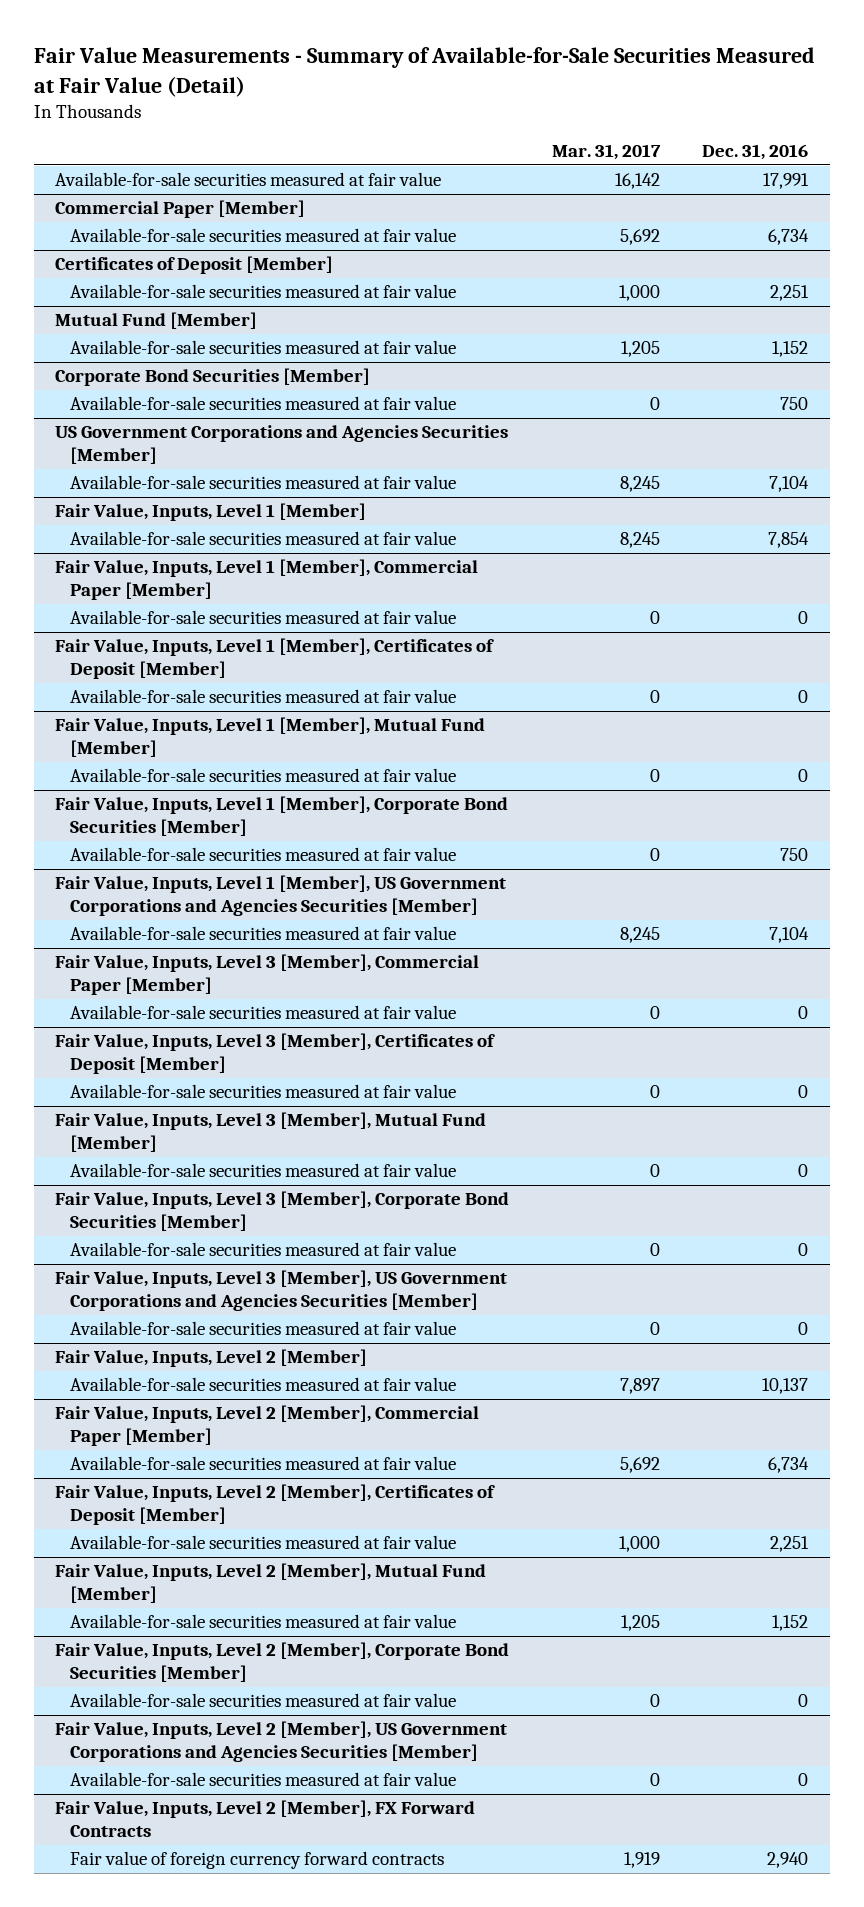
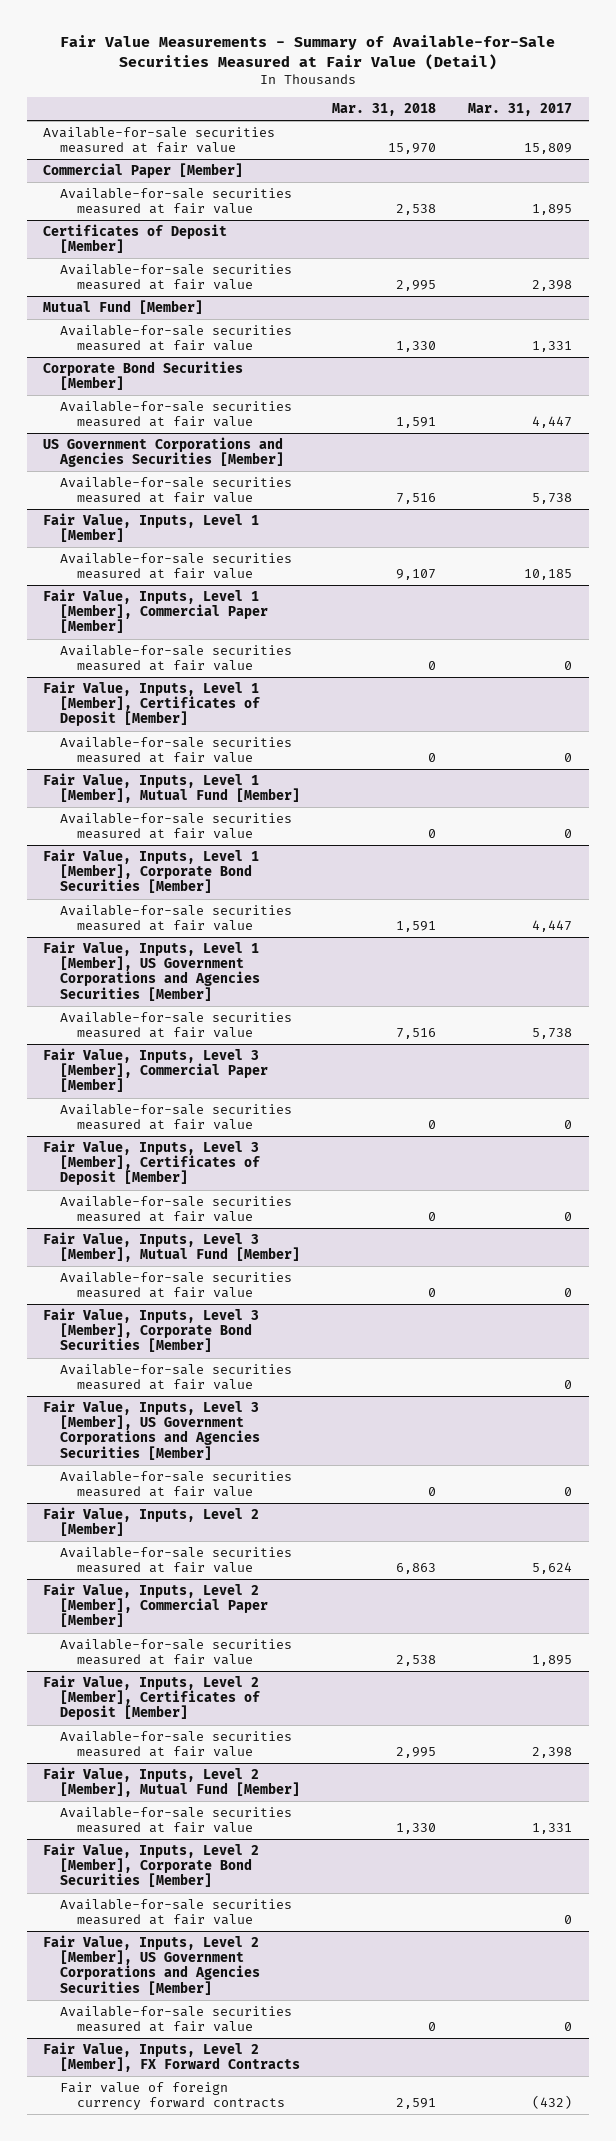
- | Mar. 31, 2017 | Dec. 31, 2016
+ | Mar. 31, 2018 | Mar. 31, 2017
- Available-for-sale securities measured at fair value | 16,142 | 17,991
+ Available-for-sale securities measured at fair value | 15,970 | 15,809
@ Commercial Paper [Member]
- Available-for-sale securities measured at fair value | 5,692 | 6,734
+ Available-for-sale securities measured at fair value | 2,538 | 1,895
@ Certificates of Deposit [Member]
- Available-for-sale securities measured at fair value | 1,000 | 2,251
+ Available-for-sale securities measured at fair value | 2,995 | 2,398
@ Mutual Fund [Member]
- Available-for-sale securities measured at fair value | 1,205 | 1,152
+ Available-for-sale securities measured at fair value | 1,330 | 1,331
@ Corporate Bond Securities [Member]
- Available-for-sale securities measured at fair value | 0 | 750
+ Available-for-sale securities measured at fair value | 1,591 | 4,447
@ US Government Corporations and Agencies Securities [Member]
- Available-for-sale securities measured at fair value | 8,245 | 7,104
+ Available-for-sale securities measured at fair value | 7,516 | 5,738
@ Fair Value, Inputs, Level 1 [Member]
- Available-for-sale securities measured at fair value | 8,245 | 7,854
+ Available-for-sale securities measured at fair value | 9,107 | 10,185
@ Fair Value, Inputs, Level 1 [Member], Corporate Bond Securities [Member]
- Available-for-sale securities measured at fair value | 0 | 750
+ Available-for-sale securities measured at fair value | 1,591 | 4,447
@ Fair Value, Inputs, Level 1 [Member], US Government Corporations and Agencies Securities [Member]
- Available-for-sale securities measured at fair value | 8,245 | 7,104
+ Available-for-sale securities measured at fair value | 7,516 | 5,738
@ Fair Value, Inputs, Level 2 [Member]
- Available-for-sale securities measured at fair value | 7,897 | 10,137
+ Available-for-sale securities measured at fair value | 6,863 | 5,624
@ Fair Value, Inputs, Level 2 [Member], Commercial Paper [Member]
- Available-for-sale securities measured at fair value | 5,692 | 6,734
+ Available-for-sale securities measured at fair value | 2,538 | 1,895
@ Fair Value, Inputs, Level 2 [Member], Certificates of Deposit [Member]
- Available-for-sale securities measured at fair value | 1,000 | 2,251
+ Available-for-sale securities measured at fair value | 2,995 | 2,398
@ Fair Value, Inputs, Level 2 [Member], Mutual Fund [Member]
- Available-for-sale securities measured at fair value | 1,205 | 1,152
+ Available-for-sale securities measured at fair value | 1,330 | 1,331
@ Fair Value, Inputs, Level 2 [Member], FX Forward Contracts
- Fair value of foreign currency forward contracts | 1,919 | 2,940
+ Fair value of foreign currency forward contracts | 2,591 | (432)

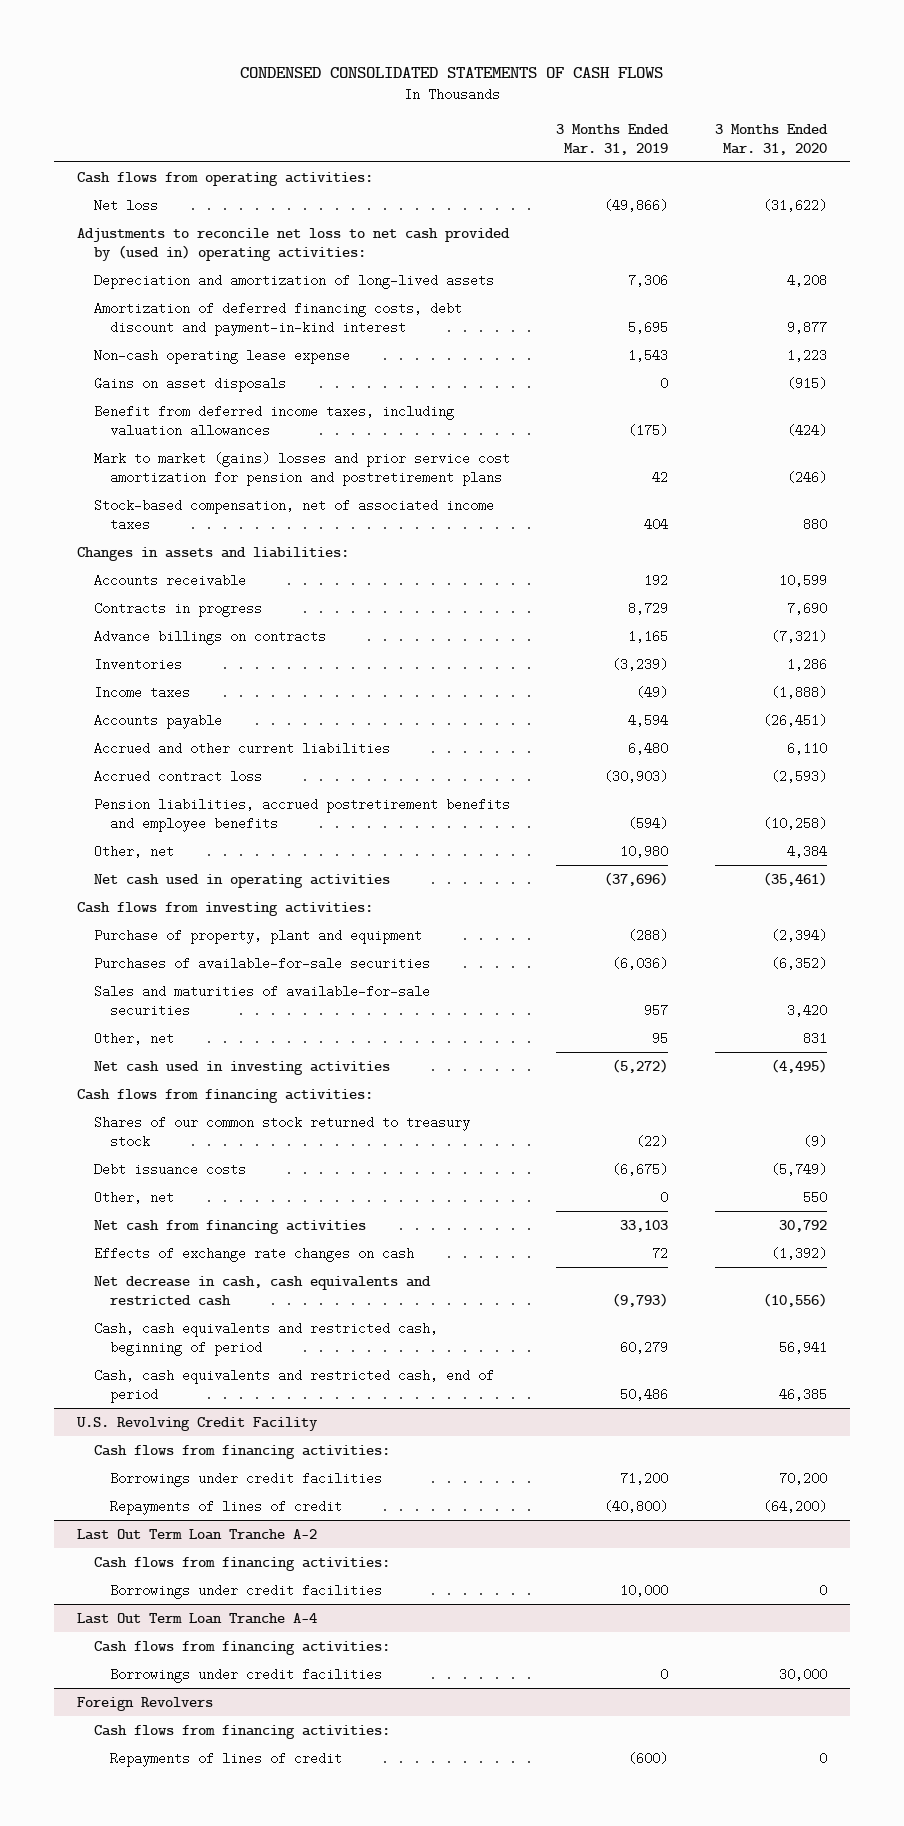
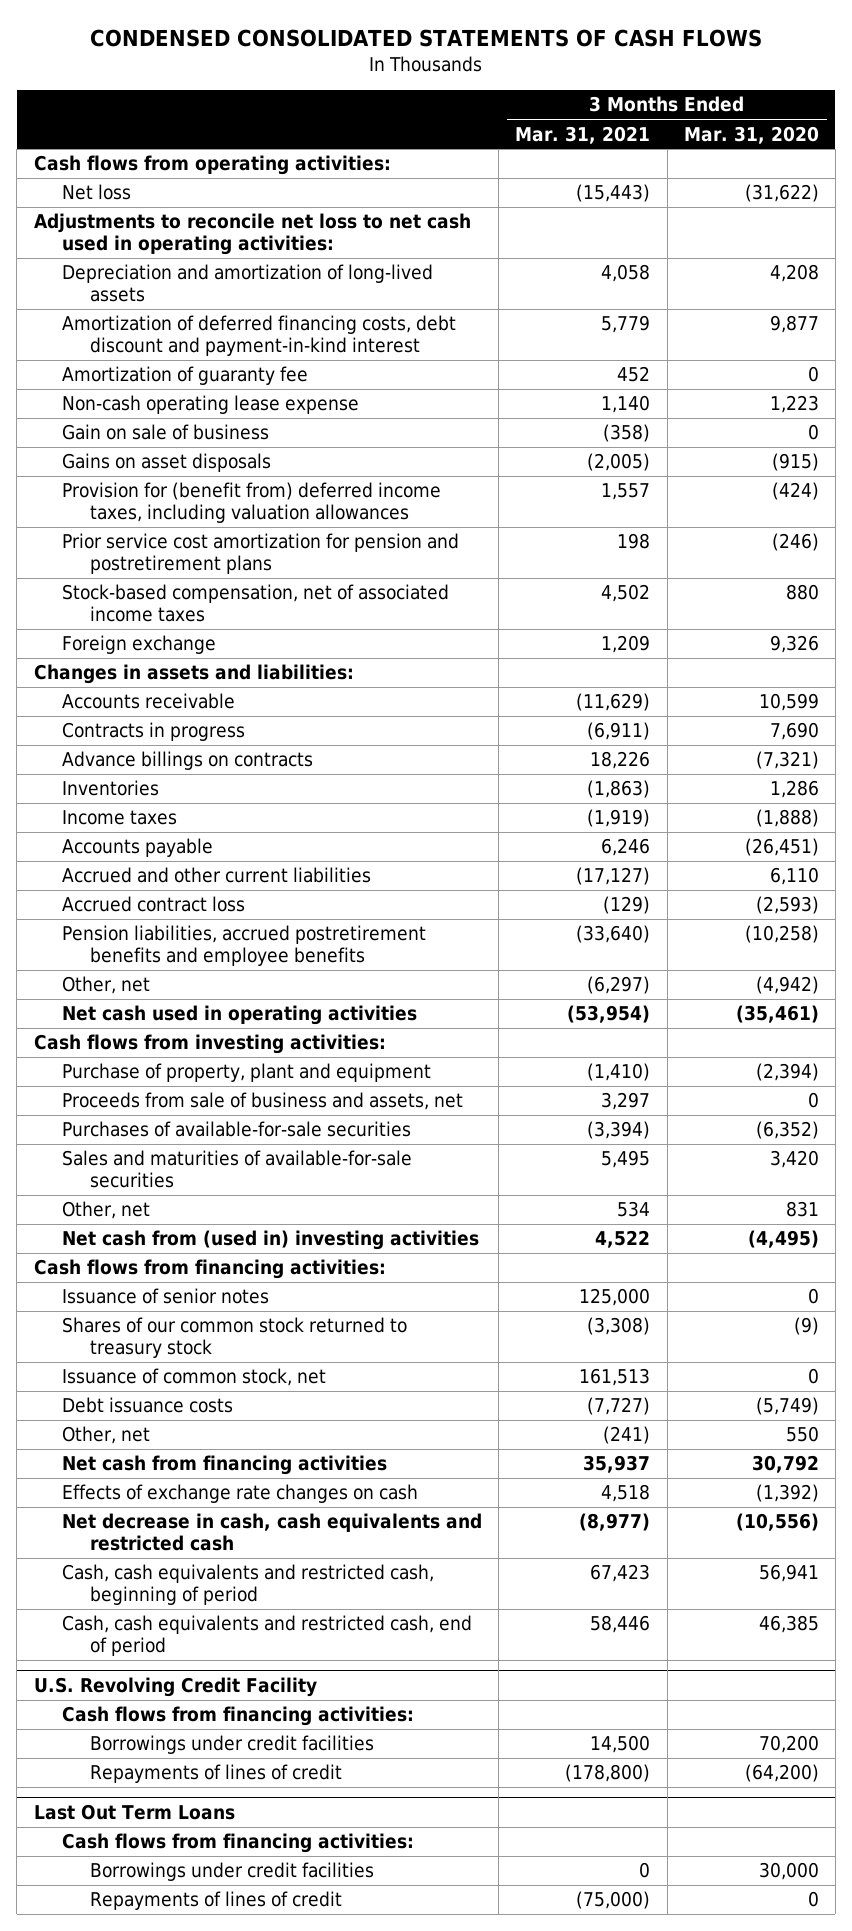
- | 3 Months Ended Mar. 31, 2019 | 3 Months Ended Mar. 31, 2020
+ | 3 Months Ended Mar. 31, 2021 | 3 Months Ended Mar. 31, 2020
- Adjustments to reconcile net loss to net cash provided by (used in) operating activities:
+ Adjustments to reconcile net loss to net cash used in operating activities:
+ Amortization of guaranty fee | 452 | 0
+ Gain on sale of business | (358) | 0
- Benefit from deferred income taxes, including valuation allowances | (175) | (424)
- Mark to market (gains) losses and prior service cost amortization for pension and postretirement plans | 42 | (246)
+ Provision for (benefit from) deferred income taxes, including valuation allowances | 1,557 | (424)
+ Prior service cost amortization for pension and postretirement plans | 198 | (246)
+ Foreign exchange | 1,209 | 9,326
- Other, net | 10,980 | 4,384
+ Other, net | (6,297) | (4,942)
+ Proceeds from sale of business and assets, net | 3,297 | 0
- Net cash used in investing activities | (5,272) | (4,495)
+ Net cash from (used in) investing activities | 4,522 | (4,495)
+ Issuance of senior notes | 125,000 | 0
+ Issuance of common stock, net | 161,513 | 0
- Last Out Term Loan Tranche A-2
- Cash flows from financing activities:
- Borrowings under credit facilities | 10,000 | 0
- Last Out Term Loan Tranche A-4
+ Last Out Term Loans
- Foreign Revolvers
- Cash flows from financing activities:

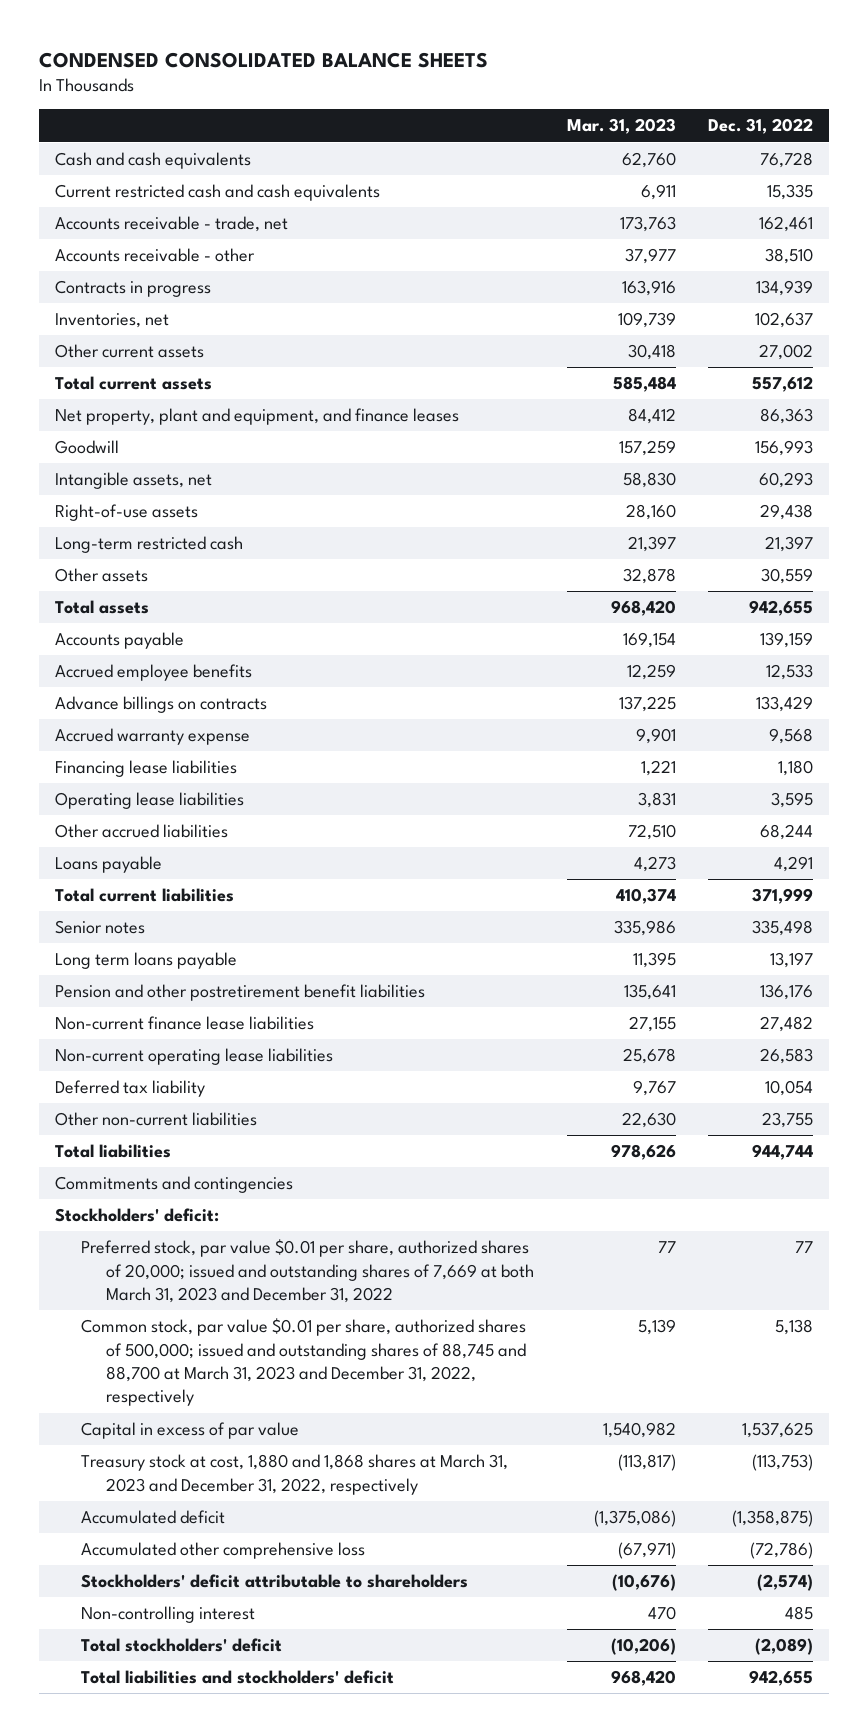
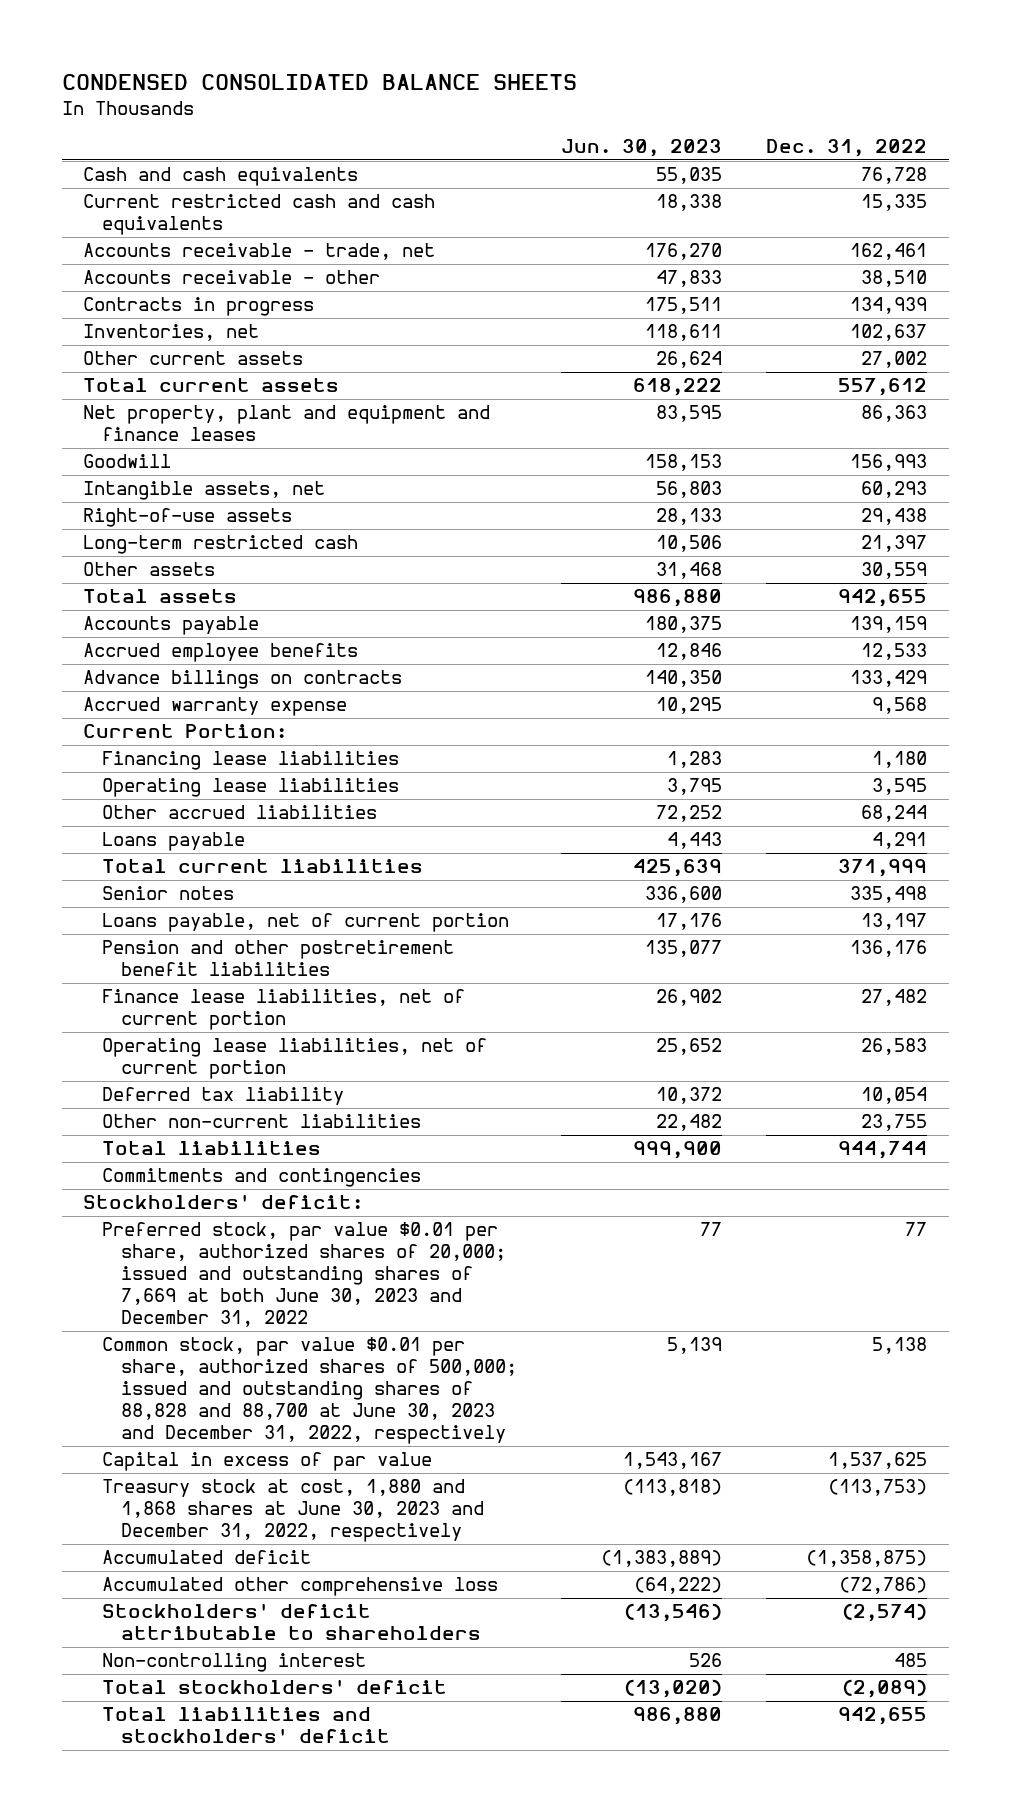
- | Mar. 31, 2023 | Dec. 31, 2022
+ | Jun. 30, 2023 | Dec. 31, 2022
- Net property, plant and equipment, and finance leases | 84,412 | 86,363
+ Net property, plant and equipment and finance leases | 83,595 | 86,363
+ Current Portion:
- Long term loans payable | 11,395 | 13,197
+ Loans payable, net of current portion | 17,176 | 13,197
- Non-current finance lease liabilities | 27,155 | 27,482
- Non-current operating lease liabilities | 25,678 | 26,583
+ Finance lease liabilities, net of current portion | 26,902 | 27,482
+ Operating lease liabilities, net of current portion | 25,652 | 26,583
- Preferred stock, par value $0.01 per share, authorized shares of 20,000; issued and outstanding shares of 7,669 at both March 31, 2023 and December 31, 2022 | 77 | 77
- Common stock, par value $0.01 per share, authorized shares of 500,000; issued and outstanding shares of 88,745 and 88,700 at March 31, 2023 and December 31, 2022, respectively | 5,139 | 5,138
+ Preferred stock, par value $0.01 per share, authorized shares of 20,000; issued and outstanding shares of 7,669 at both June 30, 2023 and December 31, 2022 | 77 | 77
+ Common stock, par value $0.01 per share, authorized shares of 500,000; issued and outstanding shares of 88,828 and 88,700 at June 30, 2023 and December 31, 2022, respectively | 5,139 | 5,138
- Treasury stock at cost, 1,880 and 1,868 shares at March 31, 2023 and December 31, 2022, respectively | (113,817) | (113,753)
+ Treasury stock at cost, 1,880 and 1,868 shares at June 30, 2023 and December 31, 2022, respectively | (113,818) | (113,753)

